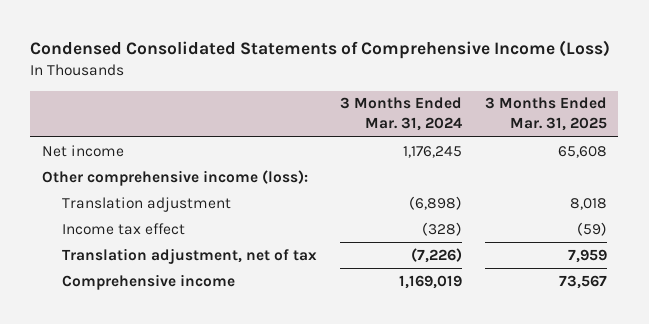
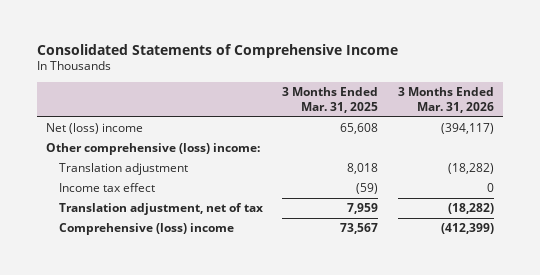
- Condensed Consolidated Statements of Comprehensive Income (Loss)
+ Consolidated Statements of Comprehensive Income
- | 3 Months Ended Mar. 31, 2024 | 3 Months Ended Mar. 31, 2025
+ | 3 Months Ended Mar. 31, 2025 | 3 Months Ended Mar. 31, 2026
- Net income | 1,176,245 | 65,608
- Other comprehensive income (loss):
+ Net (loss) income | 65,608 | (394,117)
+ Other comprehensive (loss) income:
- Comprehensive income | 1,169,019 | 73,567
+ Comprehensive (loss) income | 73,567 | (412,399)

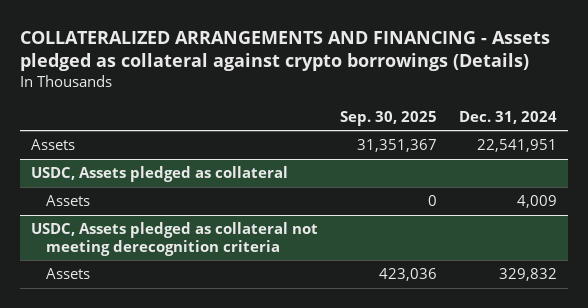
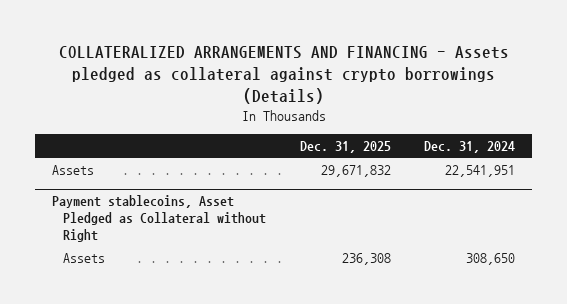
- | Sep. 30, 2025 | Dec. 31, 2024
+ | Dec. 31, 2025 | Dec. 31, 2024
- USDC, Assets pledged as collateral
- Assets | 0 | 4,009
- USDC, Assets pledged as collateral not meeting derecognition criteria
- Assets | 423,036 | 329,832
+ Payment stablecoins, Asset Pledged as Collateral without Right
+ Assets | 236,308 | 308,650

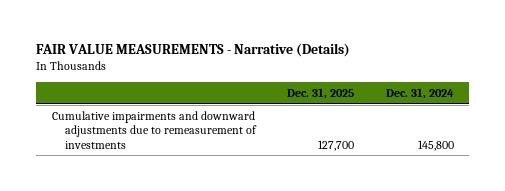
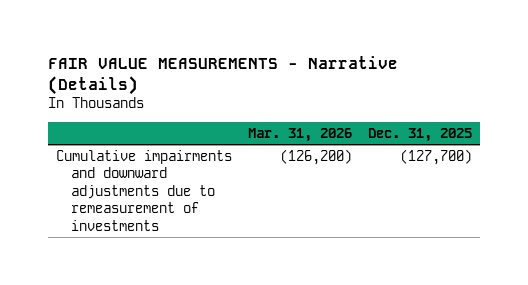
- | Dec. 31, 2025 | Dec. 31, 2024
+ | Mar. 31, 2026 | Dec. 31, 2025
- Cumulative impairments and downward adjustments due to remeasurement of investments | 127,700 | 145,800
+ Cumulative impairments and downward adjustments due to remeasurement of investments | (126,200) | (127,700)

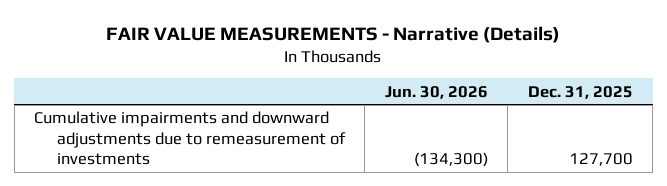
- | Mar. 31, 2026 | Dec. 31, 2025
+ | Jun. 30, 2026 | Dec. 31, 2025
- Cumulative impairments and downward adjustments due to remeasurement of investments | (126,200) | (127,700)
+ Cumulative impairments and downward adjustments due to remeasurement of investments | (134,300) | 127,700

